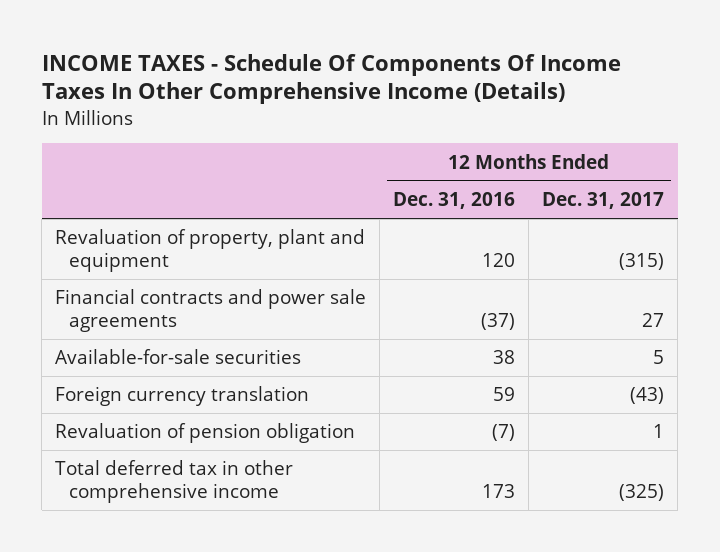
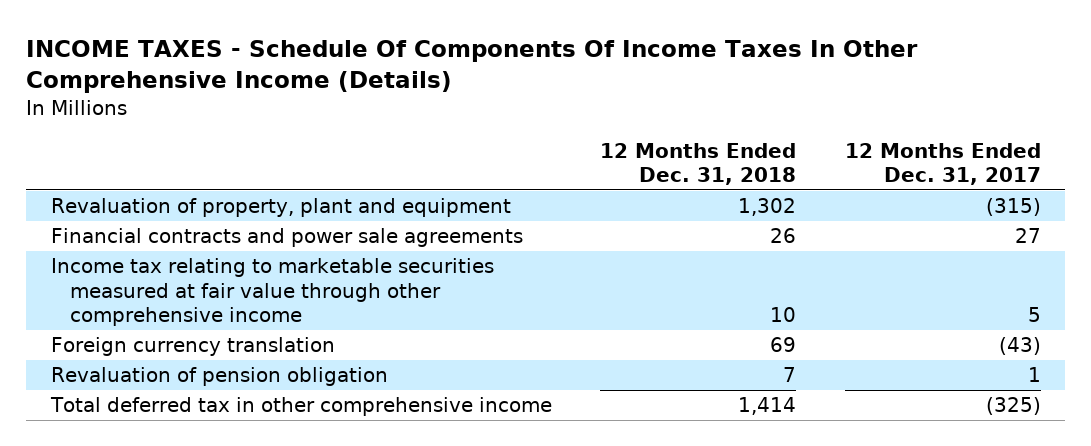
- | 12 Months Ended Dec. 31, 2016 | 12 Months Ended Dec. 31, 2017
+ | 12 Months Ended Dec. 31, 2018 | 12 Months Ended Dec. 31, 2017
- Available-for-sale securities | 38 | 5
+ Income tax relating to marketable securities measured at fair value through other comprehensive income | 10 | 5

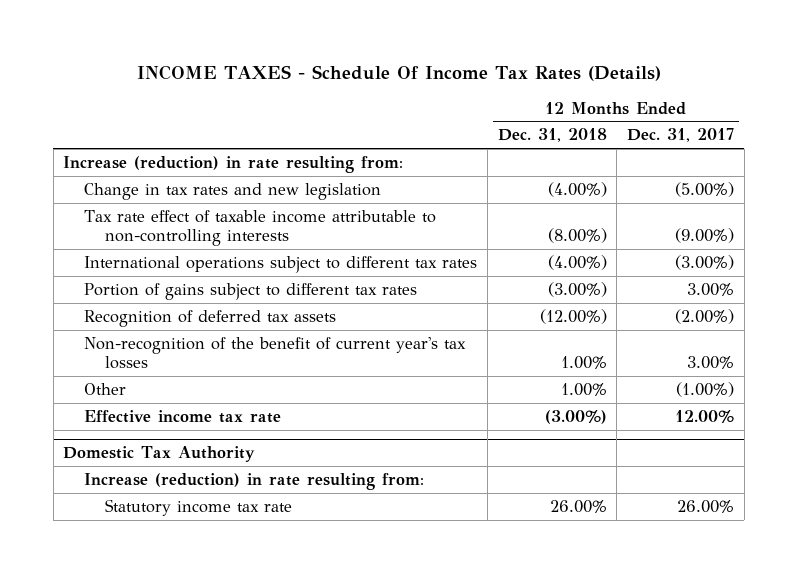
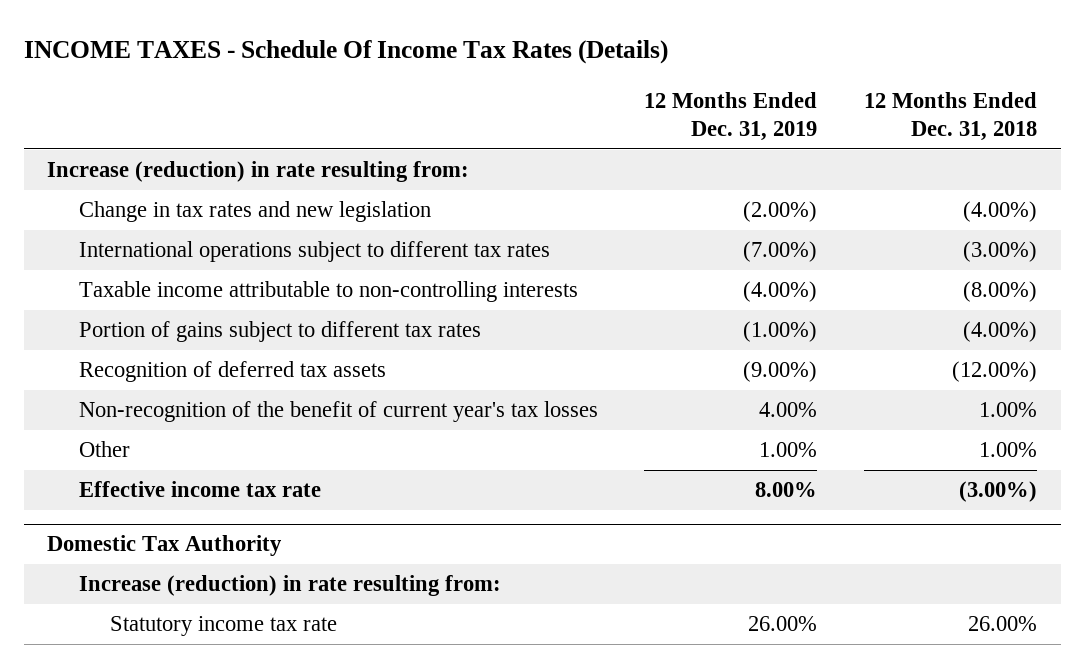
- | 12 Months Ended Dec. 31, 2018 | 12 Months Ended Dec. 31, 2017
+ | 12 Months Ended Dec. 31, 2019 | 12 Months Ended Dec. 31, 2018
- Tax rate effect of taxable income attributable to non-controlling interests | (8.00%) | (9.00%)
- International operations subject to different tax rates | (4.00%) | (3.00%)
- Portion of gains subject to different tax rates | (3.00%) | 3.00%
+ International operations subject to different tax rates | (7.00%) | (3.00%)
+ Taxable income attributable to non-controlling interests | (4.00%) | (8.00%)
+ Portion of gains subject to different tax rates | (1.00%) | (4.00%)

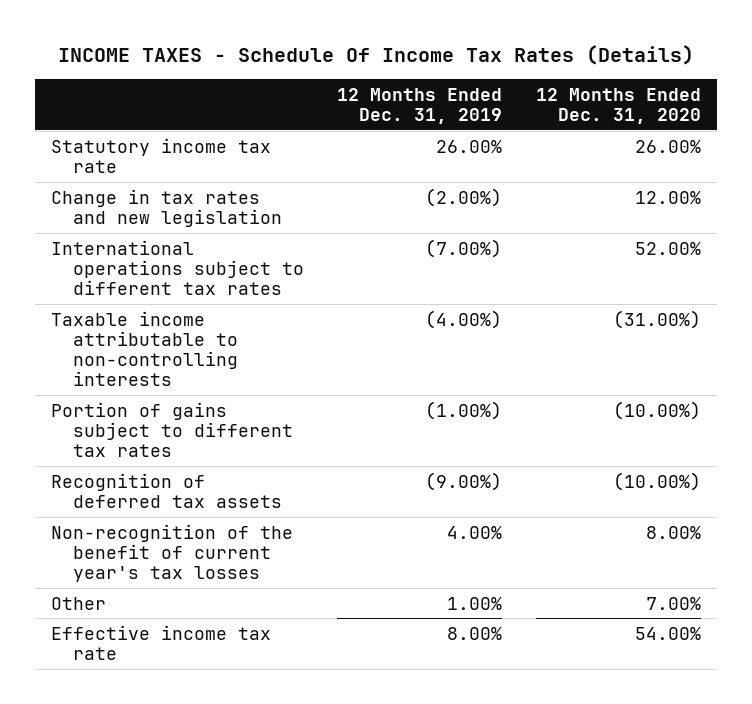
- | 12 Months Ended Dec. 31, 2019 | 12 Months Ended Dec. 31, 2018
+ | 12 Months Ended Dec. 31, 2019 | 12 Months Ended Dec. 31, 2020
- Increase (reduction) in rate resulting from:
+ Statutory income tax rate | 26.00% | 26.00%
- Domestic Tax Authority
- Increase (reduction) in rate resulting from:
- Statutory income tax rate | 26.00% | 26.00%

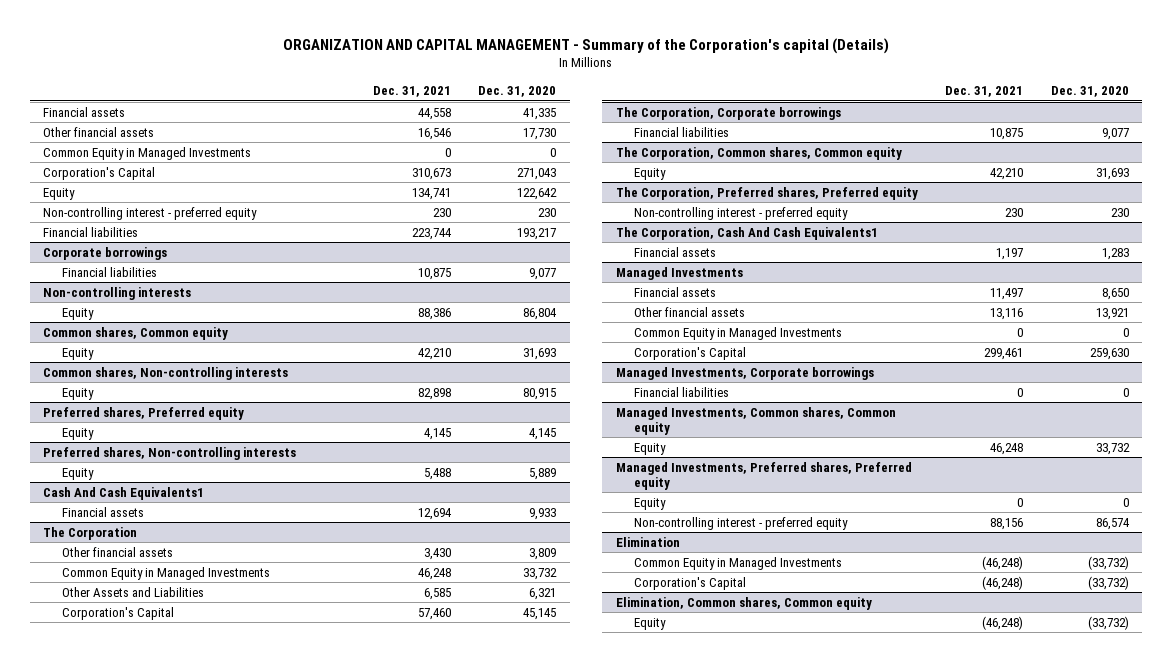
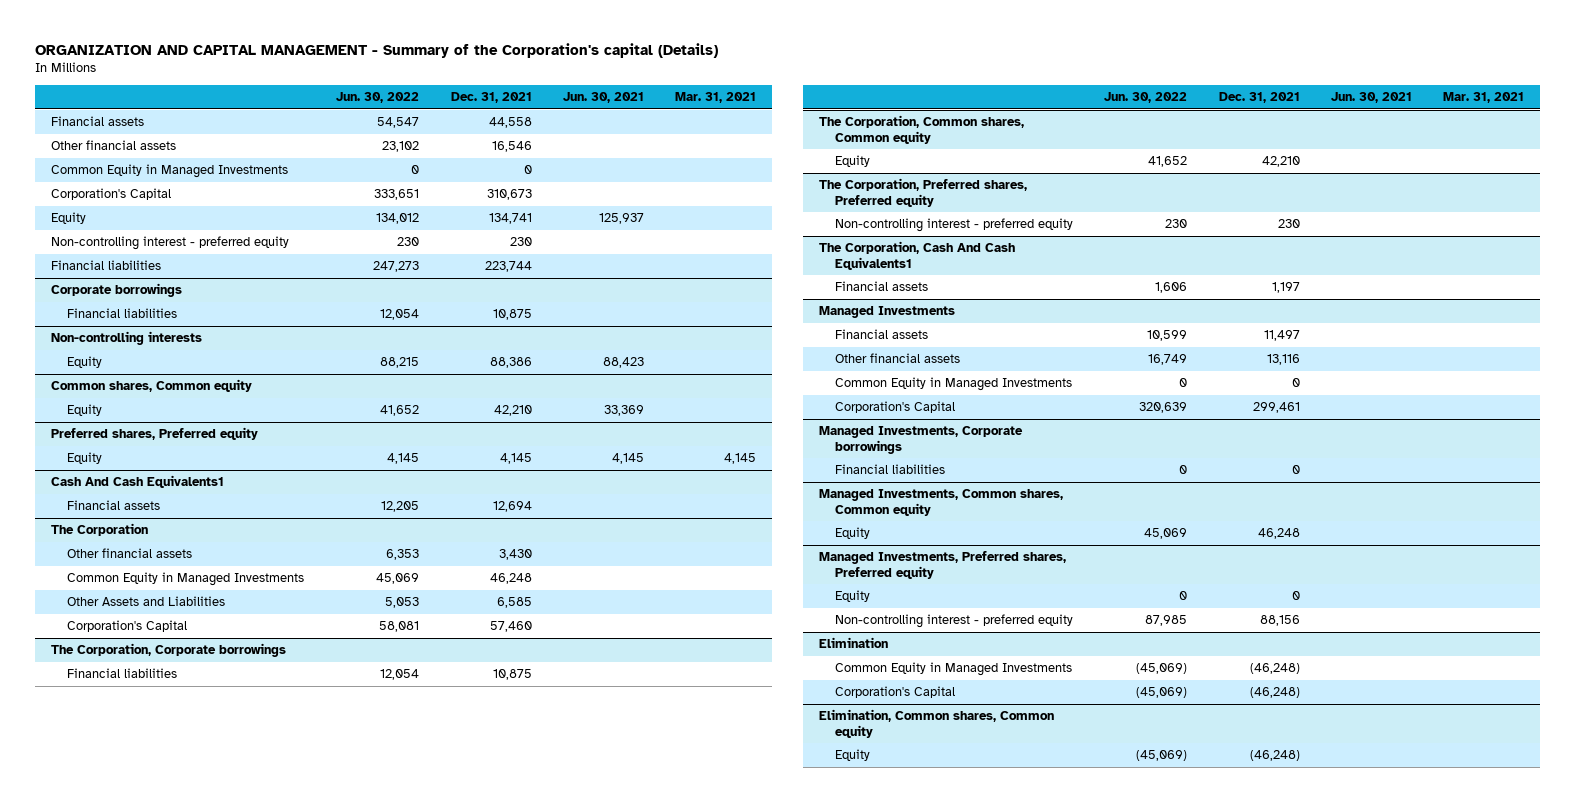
- | Dec. 31, 2021 | Dec. 31, 2020
+ | Jun. 30, 2022 | Dec. 31, 2021 | Jun. 30, 2021 | Mar. 31, 2021
- Common shares, Non-controlling interests
- Equity | 82,898 | 80,915
- Preferred shares, Non-controlling interests
- Equity | 5,488 | 5,889

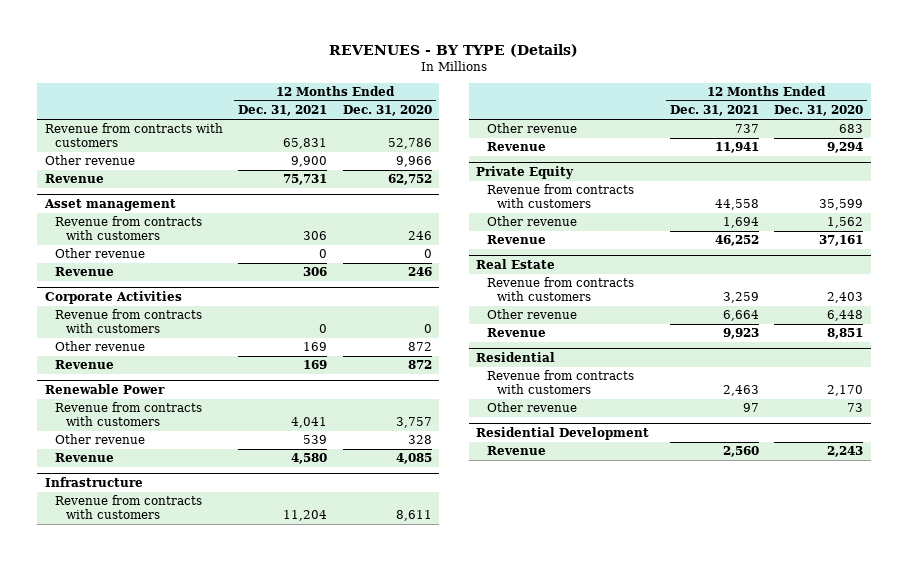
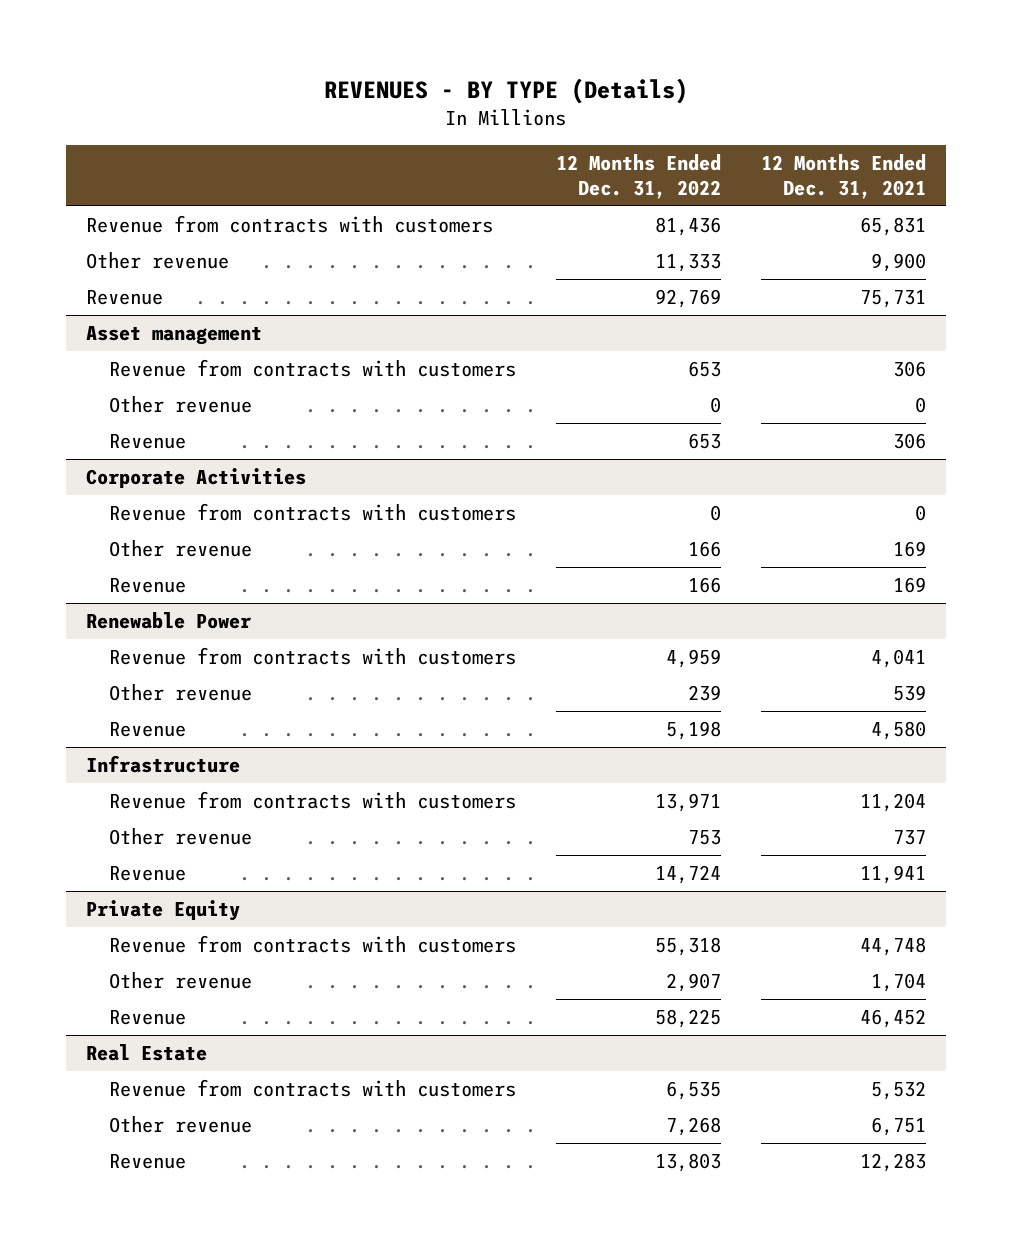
- | 12 Months Ended Dec. 31, 2021 | 12 Months Ended Dec. 31, 2020
+ | 12 Months Ended Dec. 31, 2022 | 12 Months Ended Dec. 31, 2021
@ Private Equity
- Revenue from contracts with customers | 44,558 | 35,599
- Other revenue | 1,694 | 1,562
- Revenue | 46,252 | 37,161
+ Revenue from contracts with customers | 55,318 | 44,748
+ Other revenue | 2,907 | 1,704
+ Revenue | 58,225 | 46,452
@ Real Estate
- Revenue from contracts with customers | 3,259 | 2,403
- Other revenue | 6,664 | 6,448
- Revenue | 9,923 | 8,851
- Residential
- Revenue from contracts with customers | 2,463 | 2,170
- Other revenue | 97 | 73
- Residential Development
- Revenue | 2,560 | 2,243
@ Real Estate
+ Revenue from contracts with customers | 6,535 | 5,532
+ Other revenue | 7,268 | 6,751
+ Revenue | 13,803 | 12,283

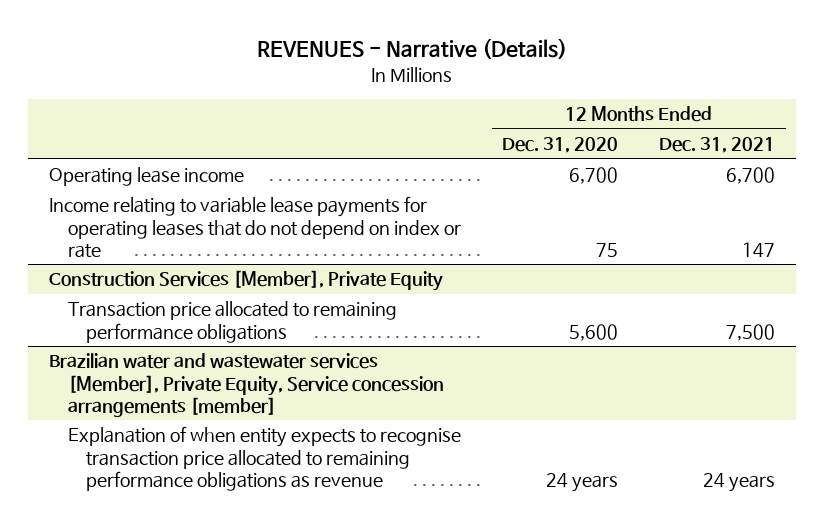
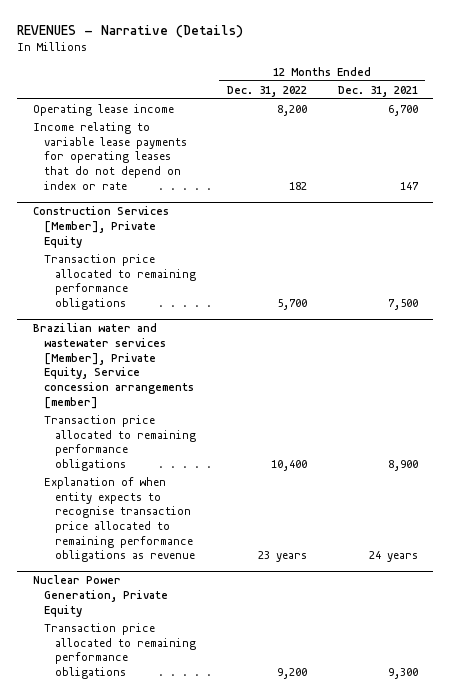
- | 12 Months Ended Dec. 31, 2020 | 12 Months Ended Dec. 31, 2021
+ | 12 Months Ended Dec. 31, 2022 | 12 Months Ended Dec. 31, 2021
@ Brazilian water and wastewater services [Member], Private Equity, Service concession arrangements [member]
+ Transaction price allocated to remaining performance obligations | 10,400 | 8,900
+ Nuclear Power Generation, Private Equity
+ Transaction price allocated to remaining performance obligations | 9,200 | 9,300

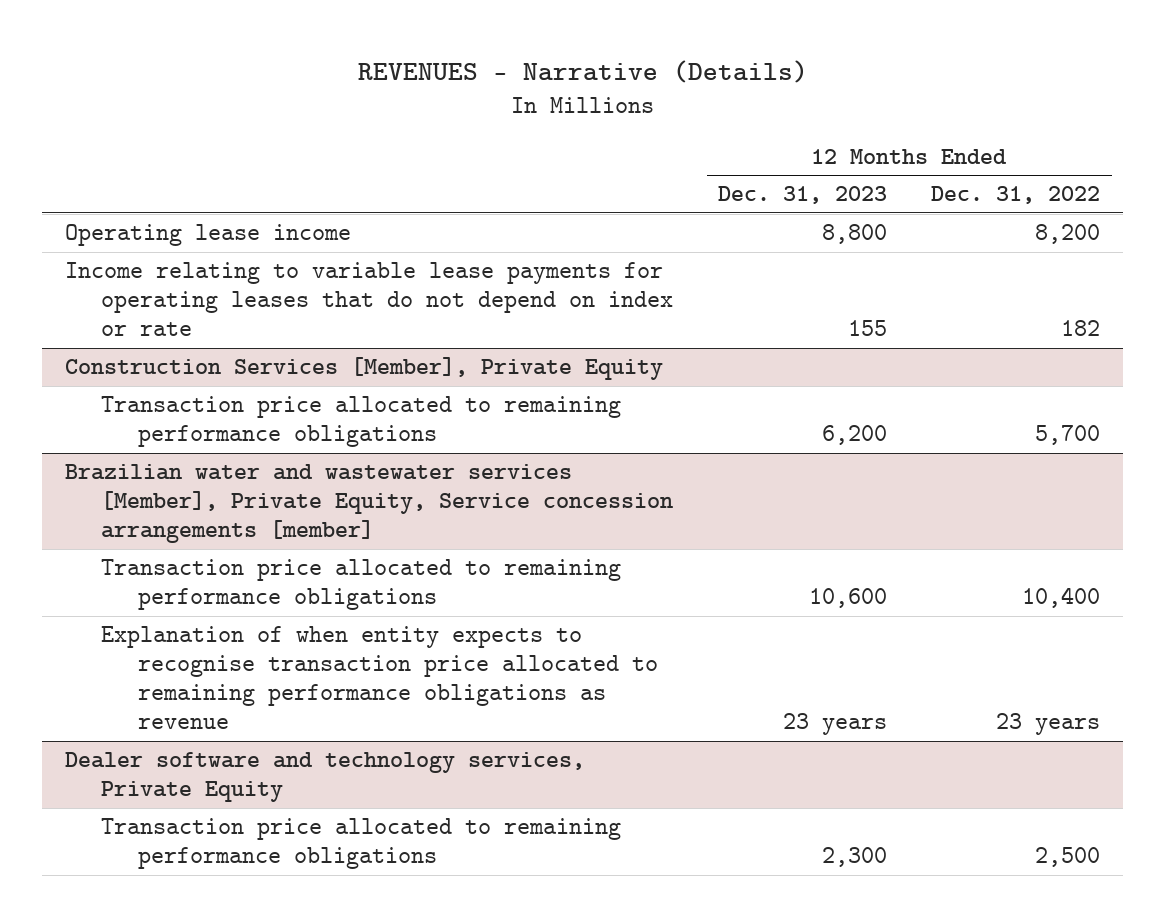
- | 12 Months Ended Dec. 31, 2022 | 12 Months Ended Dec. 31, 2021
+ | 12 Months Ended Dec. 31, 2023 | 12 Months Ended Dec. 31, 2022
- Nuclear Power Generation, Private Equity
- Transaction price allocated to remaining performance obligations | 9,200 | 9,300
+ Dealer software and technology services, Private Equity
+ Transaction price allocated to remaining performance obligations | 2,300 | 2,500

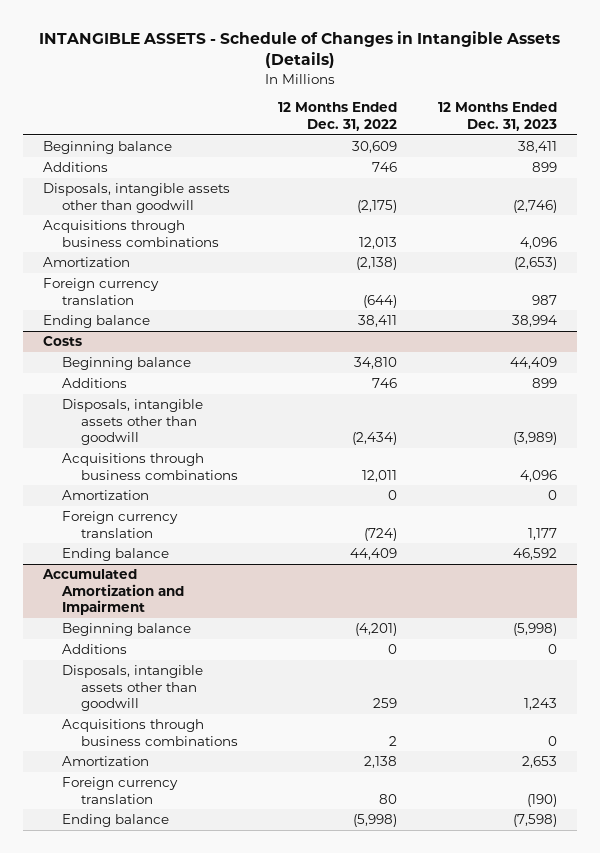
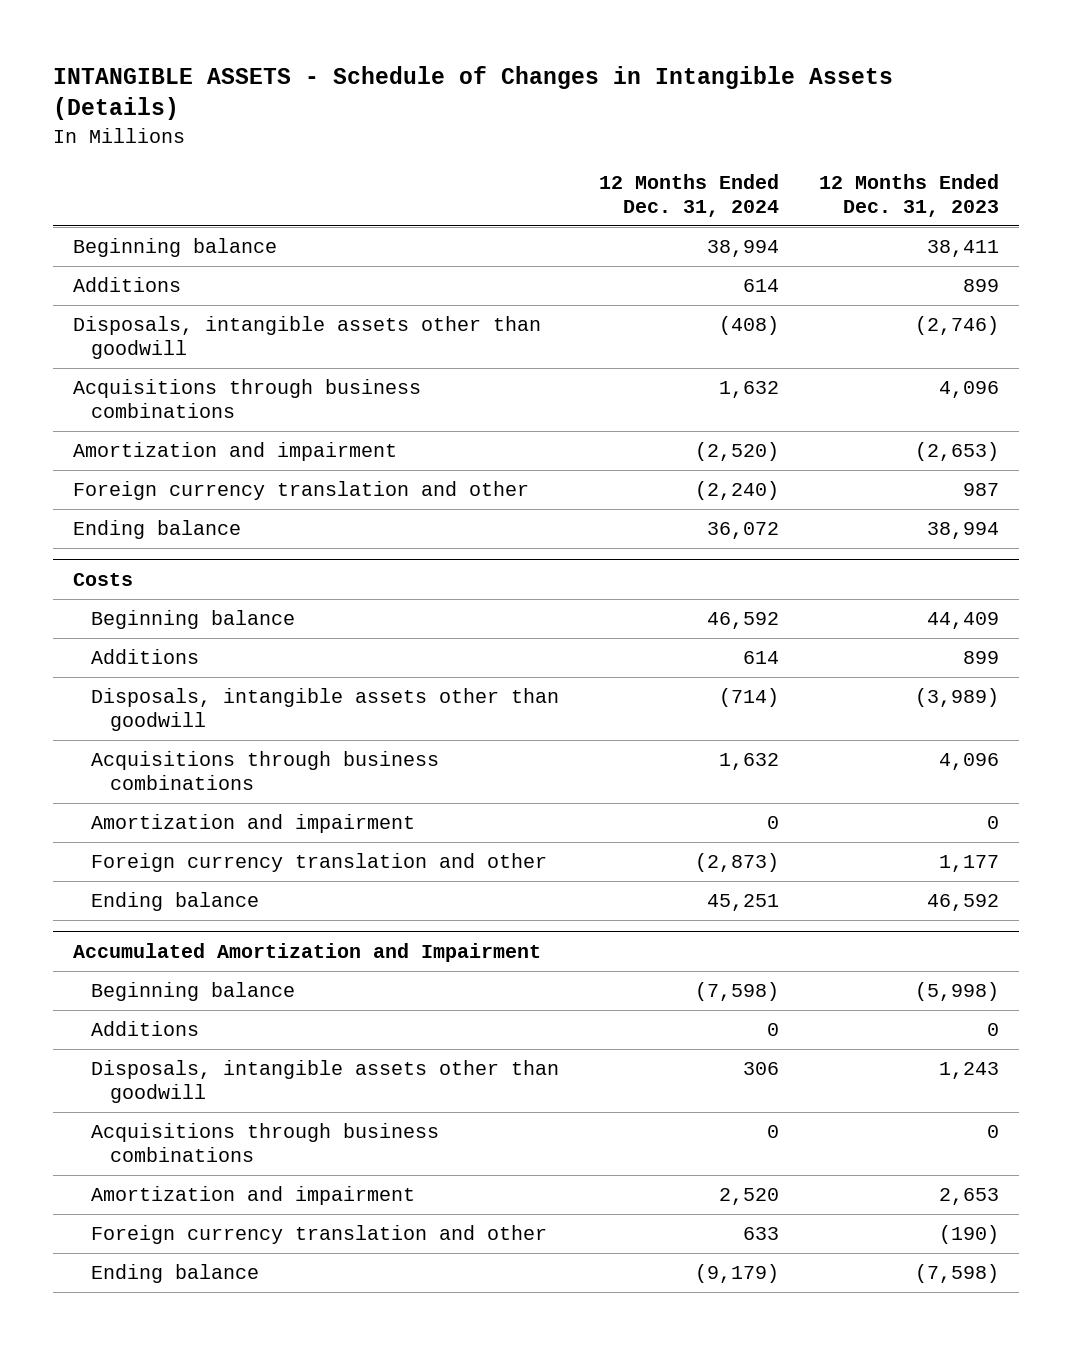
- | 12 Months Ended Dec. 31, 2022 | 12 Months Ended Dec. 31, 2023
+ | 12 Months Ended Dec. 31, 2024 | 12 Months Ended Dec. 31, 2023
- Amortization | (2,138) | (2,653)
- Foreign currency translation | (644) | 987
+ Amortization and impairment | (2,520) | (2,653)
+ Foreign currency translation and other | (2,240) | 987
@ Costs
- Amortization | 0 | 0
- Foreign currency translation | (724) | 1,177
+ Amortization and impairment | 0 | 0
+ Foreign currency translation and other | (2,873) | 1,177
@ Accumulated Amortization and Impairment
- Amortization | 2,138 | 2,653
- Foreign currency translation | 80 | (190)
+ Amortization and impairment | 2,520 | 2,653
+ Foreign currency translation and other | 633 | (190)

